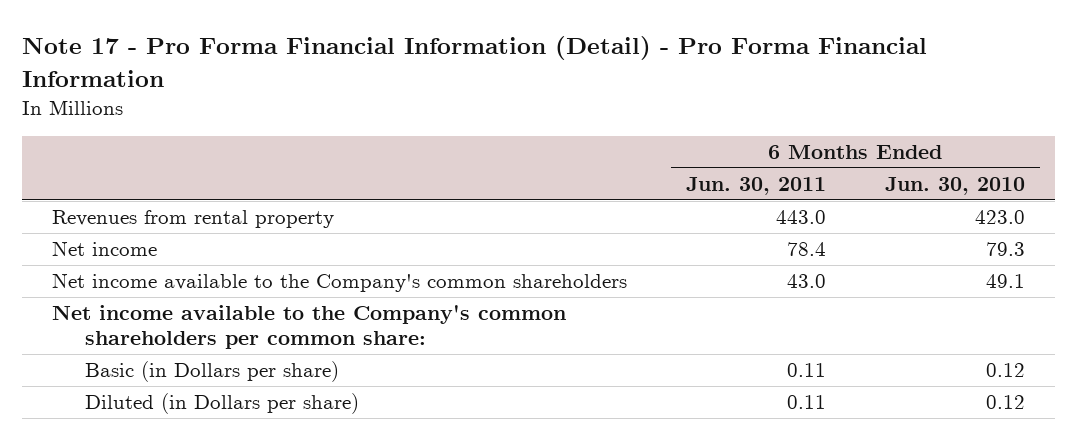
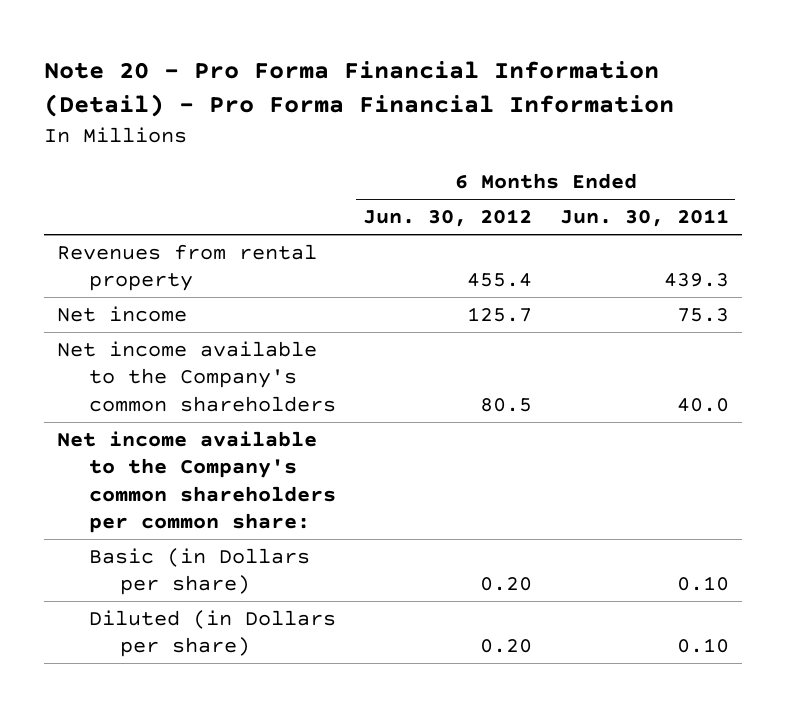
- Note 17 - Pro Forma Financial Information (Detail) - Pro Forma Financial Information
+ Note 20 - Pro Forma Financial Information (Detail) - Pro Forma Financial Information
- | 6 Months Ended Jun. 30, 2011 | 6 Months Ended Jun. 30, 2010
+ | 6 Months Ended Jun. 30, 2012 | 6 Months Ended Jun. 30, 2011
- Revenues from rental property | 443.0 | 423.0
- Net income | 78.4 | 79.3
- Net income available to the Company's common shareholders | 43.0 | 49.1
+ Revenues from rental property | 455.4 | 439.3
+ Net income | 125.7 | 75.3
+ Net income available to the Company's common shareholders | 80.5 | 40.0
- Basic (in Dollars per share) | 0.11 | 0.12
- Diluted (in Dollars per share) | 0.11 | 0.12
+ Basic (in Dollars per share) | 0.20 | 0.10
+ Diluted (in Dollars per share) | 0.20 | 0.10

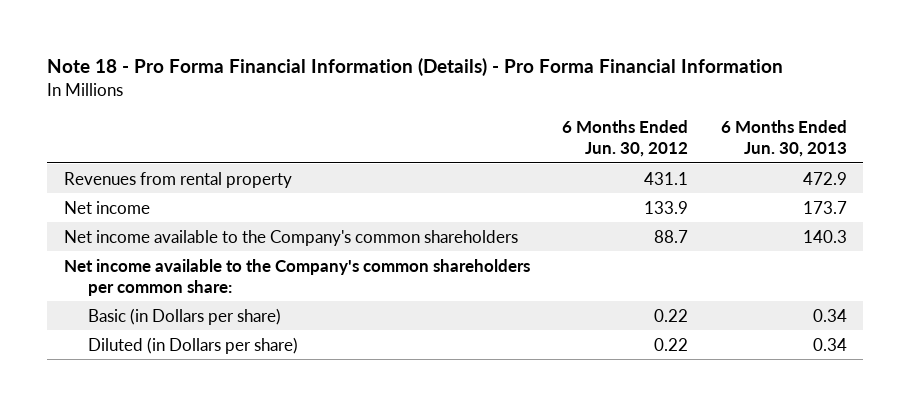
- Note 20 - Pro Forma Financial Information (Detail) - Pro Forma Financial Information
+ Note 18 - Pro Forma Financial Information (Details) - Pro Forma Financial Information
- | 6 Months Ended Jun. 30, 2012 | 6 Months Ended Jun. 30, 2011
+ | 6 Months Ended Jun. 30, 2012 | 6 Months Ended Jun. 30, 2013
- Revenues from rental property | 455.4 | 439.3
- Net income | 125.7 | 75.3
- Net income available to the Company's common shareholders | 80.5 | 40.0
+ Revenues from rental property | 431.1 | 472.9
+ Net income | 133.9 | 173.7
+ Net income available to the Company's common shareholders | 88.7 | 140.3
- Basic (in Dollars per share) | 0.20 | 0.10
- Diluted (in Dollars per share) | 0.20 | 0.10
+ Basic (in Dollars per share) | 0.22 | 0.34
+ Diluted (in Dollars per share) | 0.22 | 0.34

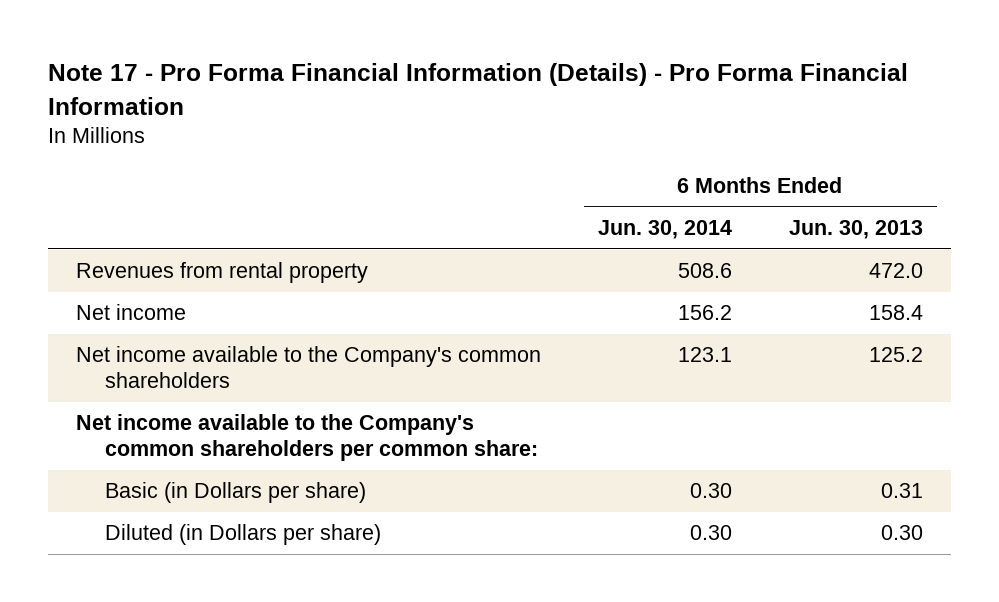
- Note 18 - Pro Forma Financial Information (Details) - Pro Forma Financial Information
+ Note 17 - Pro Forma Financial Information (Details) - Pro Forma Financial Information
- | 6 Months Ended Jun. 30, 2012 | 6 Months Ended Jun. 30, 2013
+ | 6 Months Ended Jun. 30, 2014 | 6 Months Ended Jun. 30, 2013
- Revenues from rental property | 431.1 | 472.9
- Net income | 133.9 | 173.7
- Net income available to the Company's common shareholders | 88.7 | 140.3
+ Revenues from rental property | 508.6 | 472.0
+ Net income | 156.2 | 158.4
+ Net income available to the Company's common shareholders | 123.1 | 125.2
- Basic (in Dollars per share) | 0.22 | 0.34
- Diluted (in Dollars per share) | 0.22 | 0.34
+ Basic (in Dollars per share) | 0.30 | 0.31
+ Diluted (in Dollars per share) | 0.30 | 0.30

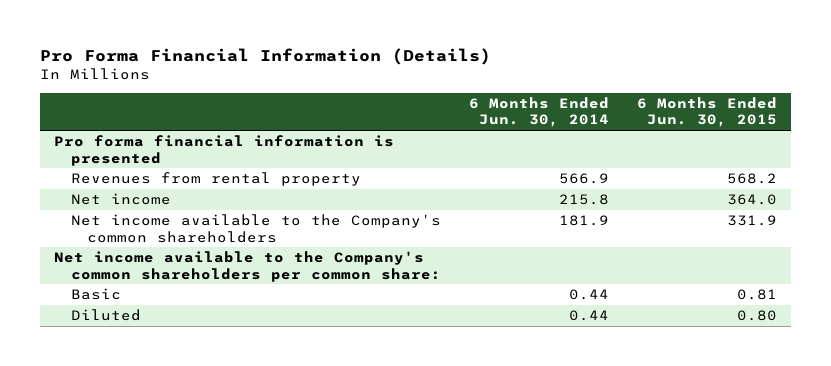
- Note 17 - Pro Forma Financial Information (Details) - Pro Forma Financial Information
+ Pro Forma Financial Information (Details)
- | 6 Months Ended Jun. 30, 2014 | 6 Months Ended Jun. 30, 2013
+ | 6 Months Ended Jun. 30, 2014 | 6 Months Ended Jun. 30, 2015
- Revenues from rental property | 508.6 | 472.0
- Net income | 156.2 | 158.4
- Net income available to the Company's common shareholders | 123.1 | 125.2
+ Pro forma financial information is presented
+ Revenues from rental property | 566.9 | 568.2
+ Net income | 215.8 | 364.0
+ Net income available to the Company's common shareholders | 181.9 | 331.9
- Basic (in Dollars per share) | 0.30 | 0.31
- Diluted (in Dollars per share) | 0.30 | 0.30
+ Basic | 0.44 | 0.81
+ Diluted | 0.44 | 0.80

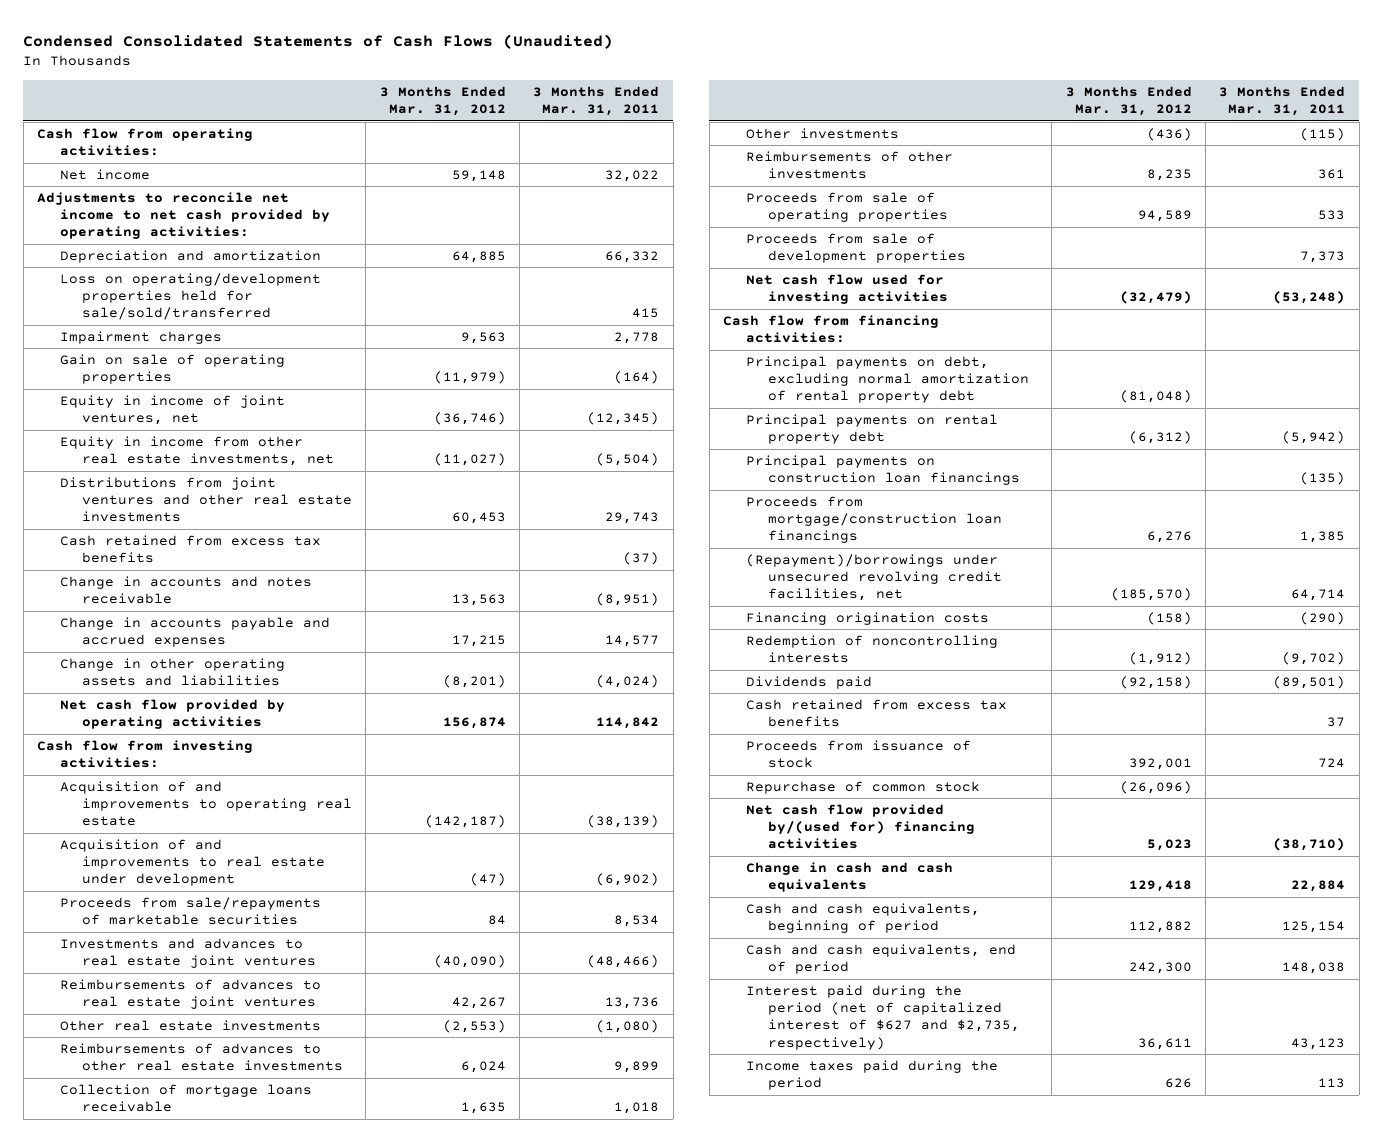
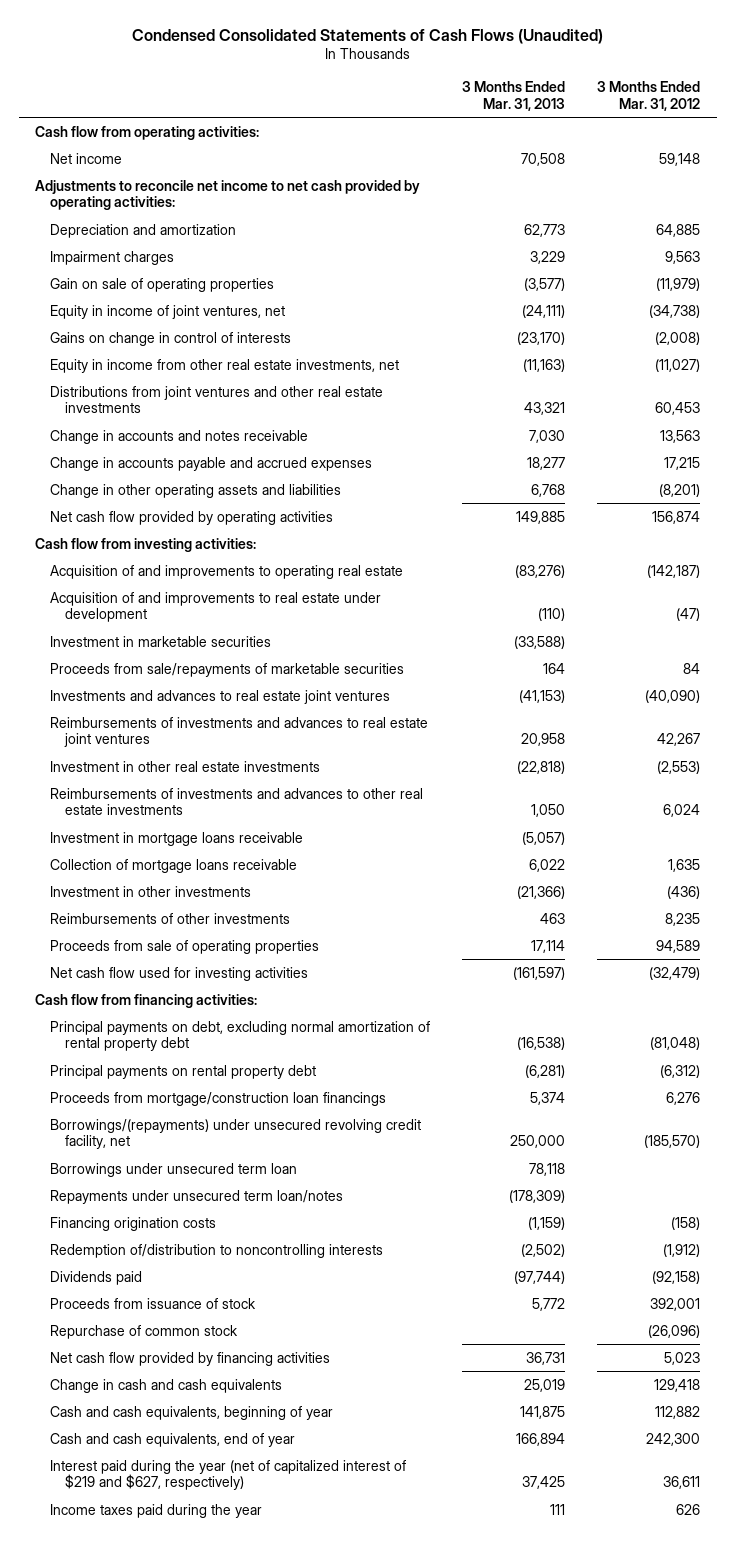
- | 3 Months Ended Mar. 31, 2012 | 3 Months Ended Mar. 31, 2011
+ | 3 Months Ended Mar. 31, 2013 | 3 Months Ended Mar. 31, 2012
- Loss on operating/development properties held for sale/sold/transferred | | 415
- Equity in income of joint ventures, net | (36,746) | (12,345)
+ Equity in income of joint ventures, net | (24,111) | (34,738)
+ Gains on change in control of interests | (23,170) | (2,008)
- Cash retained from excess tax benefits | | (37)
+ Investment in marketable securities | (33,588) |
- Reimbursements of advances to real estate joint ventures | 42,267 | 13,736
- Other real estate investments | (2,553) | (1,080)
- Reimbursements of advances to other real estate investments | 6,024 | 9,899
+ Reimbursements of investments and advances to real estate joint ventures | 20,958 | 42,267
+ Investment in other real estate investments | (22,818) | (2,553)
+ Reimbursements of investments and advances to other real estate investments | 1,050 | 6,024
+ Investment in mortgage loans receivable | (5,057) |
- Other investments | (436) | (115)
+ Investment in other investments | (21,366) | (436)
- Proceeds from sale of development properties | | 7,373
- Principal payments on construction loan financings | | (135)
- (Repayment)/borrowings under unsecured revolving credit facilities, net | (185,570) | 64,714
+ Borrowings/(repayments) under unsecured revolving credit facility, net | 250,000 | (185,570)
+ Borrowings under unsecured term loan | 78,118 |
+ Repayments under unsecured term loan/notes | (178,309) |
- Redemption of noncontrolling interests | (1,912) | (9,702)
+ Redemption of/distribution to noncontrolling interests | (2,502) | (1,912)
- Cash retained from excess tax benefits | | 37
- Net cash flow provided by/(used for) financing activities | 5,023 | (38,710)
+ Net cash flow provided by financing activities | 36,731 | 5,023
- Cash and cash equivalents, beginning of period | 112,882 | 125,154
- Cash and cash equivalents, end of period | 242,300 | 148,038
- Interest paid during the period (net of capitalized interest of $627 and $2,735, respectively) | 36,611 | 43,123
- Income taxes paid during the period | 626 | 113
+ Cash and cash equivalents, beginning of year | 141,875 | 112,882
+ Cash and cash equivalents, end of year | 166,894 | 242,300
+ Interest paid during the year (net of capitalized interest of $219 and $627, respectively) | 37,425 | 36,611
+ Income taxes paid during the year | 111 | 626

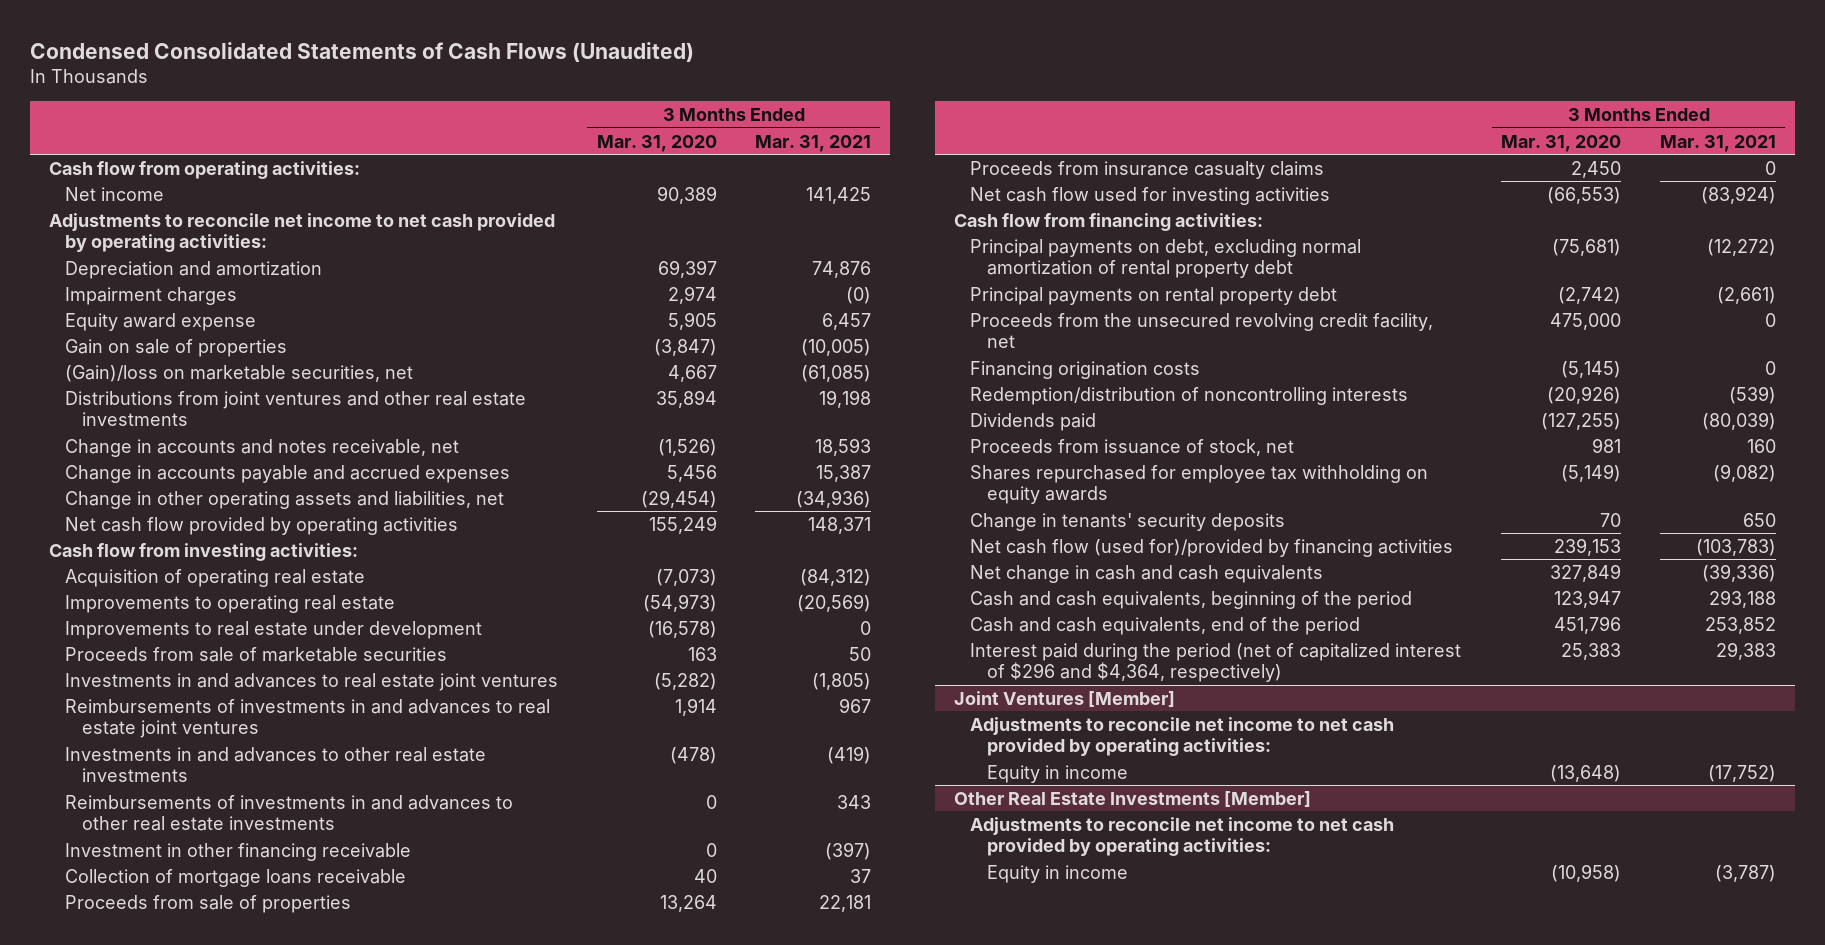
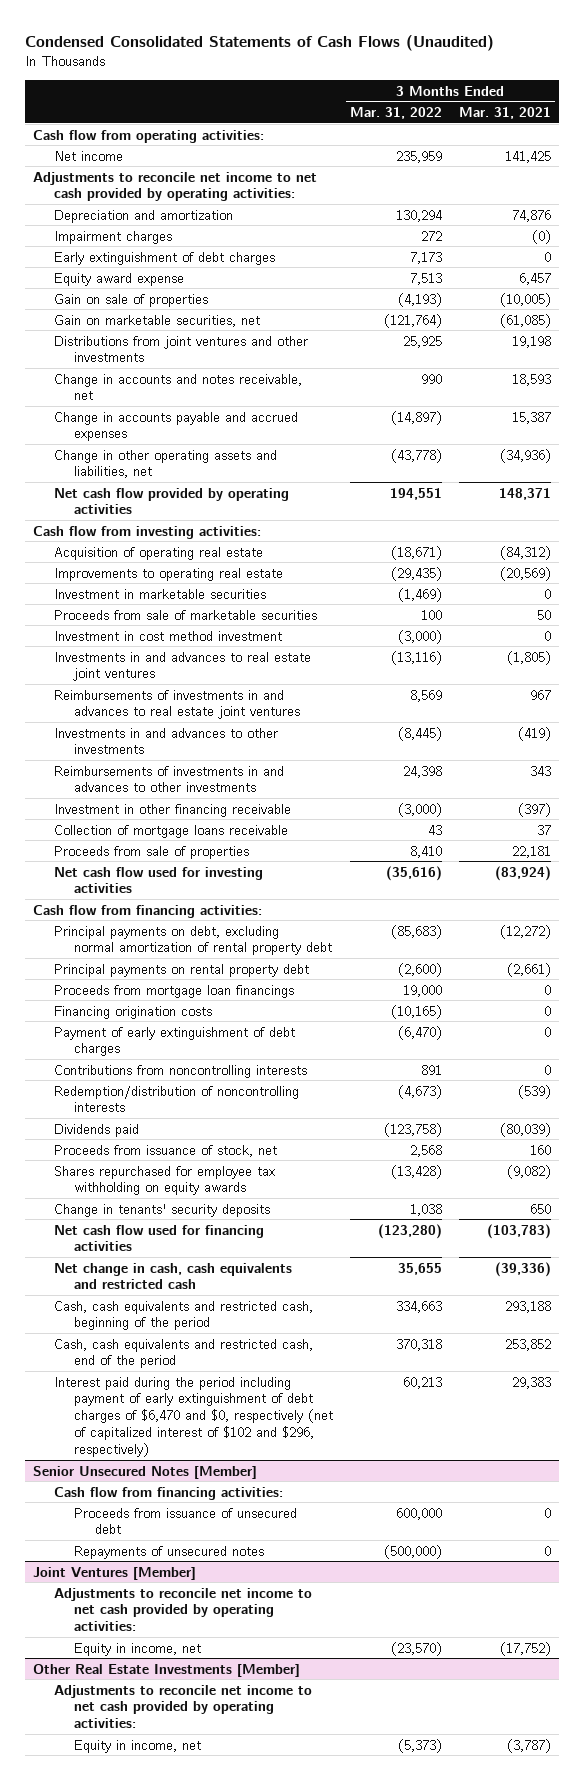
- | 3 Months Ended Mar. 31, 2020 | 3 Months Ended Mar. 31, 2021
+ | 3 Months Ended Mar. 31, 2022 | 3 Months Ended Mar. 31, 2021
+ Early extinguishment of debt charges | 7,173 | 0
- (Gain)/loss on marketable securities, net | 4,667 | (61,085)
- Distributions from joint ventures and other real estate investments | 35,894 | 19,198
+ Gain on marketable securities, net | (121,764) | (61,085)
+ Distributions from joint ventures and other investments | 25,925 | 19,198
- Improvements to real estate under development | (16,578) | 0
+ Investment in marketable securities | (1,469) | 0
+ Investment in cost method investment | (3,000) | 0
- Investments in and advances to other real estate investments | (478) | (419)
- Reimbursements of investments in and advances to other real estate investments | 0 | 343
+ Investments in and advances to other investments | (8,445) | (419)
+ Reimbursements of investments in and advances to other investments | 24,398 | 343
- Proceeds from insurance casualty claims | 2,450 | 0
- Proceeds from the unsecured revolving credit facility, net | 475,000 | 0
+ Proceeds from mortgage loan financings | 19,000 | 0
+ Payment of early extinguishment of debt charges | (6,470) | 0
+ Contributions from noncontrolling interests | 891 | 0
- Net cash flow (used for)/provided by financing activities | 239,153 | (103,783)
- Net change in cash and cash equivalents | 327,849 | (39,336)
- Cash and cash equivalents, beginning of the period | 123,947 | 293,188
- Cash and cash equivalents, end of the period | 451,796 | 253,852
- Interest paid during the period (net of capitalized interest of $296 and $4,364, respectively) | 25,383 | 29,383
+ Net cash flow used for financing activities | (123,280) | (103,783)
+ Net change in cash, cash equivalents and restricted cash | 35,655 | (39,336)
+ Cash, cash equivalents and restricted cash, beginning of the period | 334,663 | 293,188
+ Cash, cash equivalents and restricted cash, end of the period | 370,318 | 253,852
+ Interest paid during the period including payment of early extinguishment of debt charges of $6,470 and $0, respectively (net of capitalized interest of $102 and $296, respectively) | 60,213 | 29,383
+ Senior Unsecured Notes [Member]
+ Cash flow from financing activities:
+ Proceeds from issuance of unsecured debt | 600,000 | 0
+ Repayments of unsecured notes | (500,000) | 0
@ Joint Ventures [Member]
- Equity in income | (13,648) | (17,752)
+ Equity in income, net | (23,570) | (17,752)
@ Other Real Estate Investments [Member]
- Equity in income | (10,958) | (3,787)
+ Equity in income, net | (5,373) | (3,787)

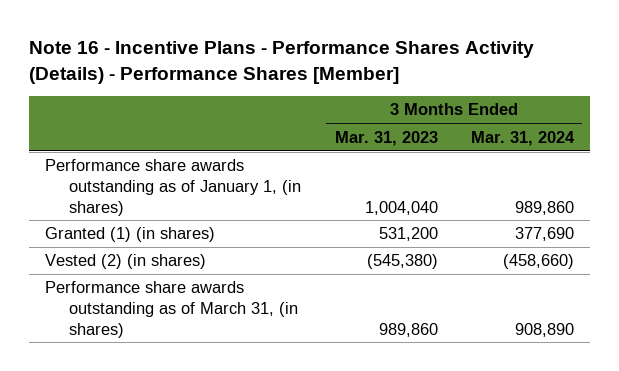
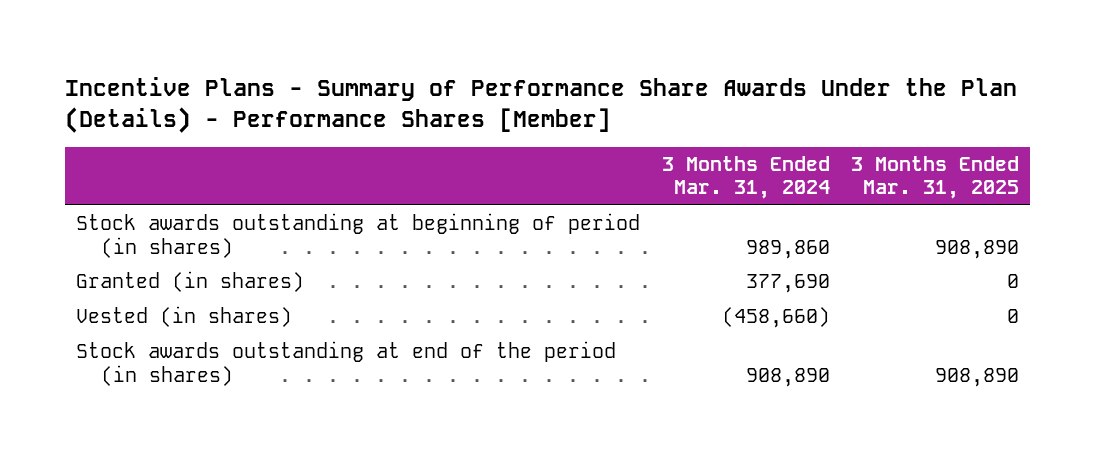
- Note 16 - Incentive Plans - Performance Shares Activity (Details) - Performance Shares [Member]
+ Incentive Plans - Summary of Performance Share Awards Under the Plan (Details) - Performance Shares [Member]
- | 3 Months Ended Mar. 31, 2023 | 3 Months Ended Mar. 31, 2024
+ | 3 Months Ended Mar. 31, 2024 | 3 Months Ended Mar. 31, 2025
- Performance share awards outstanding as of January 1, (in shares) | 1,004,040 | 989,860
- Granted (1) (in shares) | 531,200 | 377,690
- Vested (2) (in shares) | (545,380) | (458,660)
- Performance share awards outstanding as of March 31, (in shares) | 989,860 | 908,890
+ Stock awards outstanding at beginning of period (in shares) | 989,860 | 908,890
+ Granted (in shares) | 377,690 | 0
+ Vested (in shares) | (458,660) | 0
+ Stock awards outstanding at end of the period (in shares) | 908,890 | 908,890

